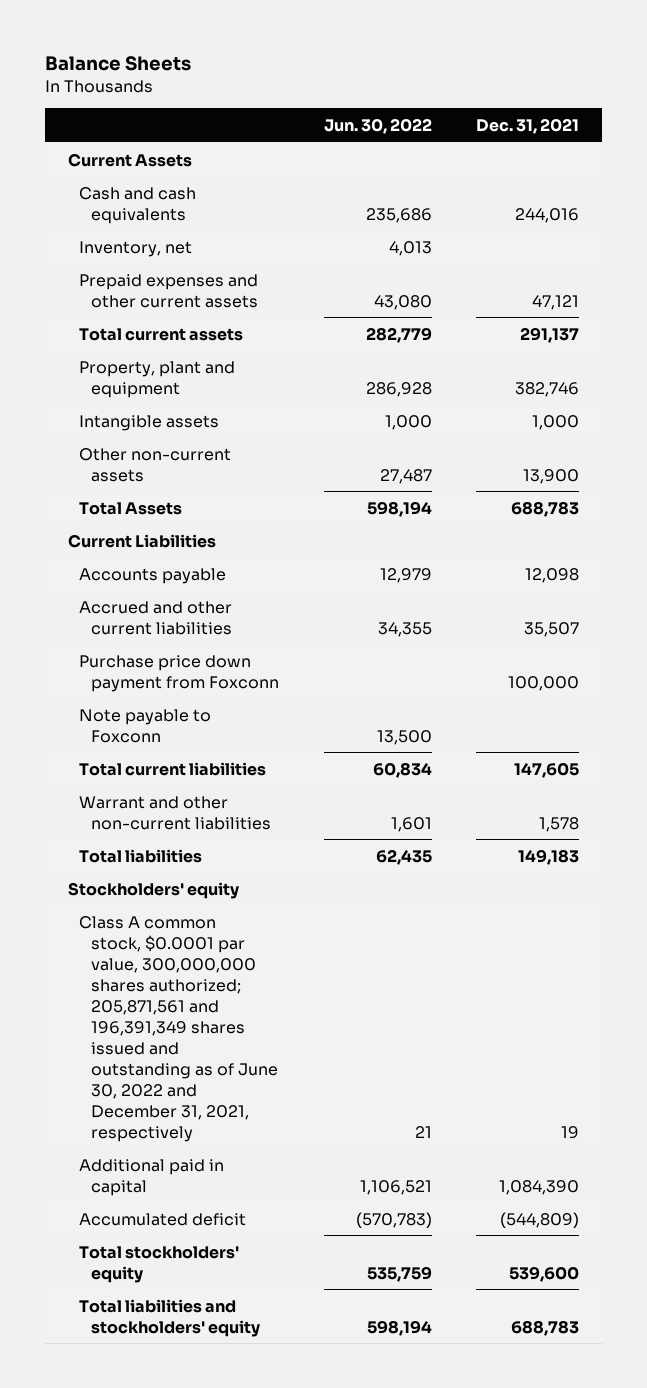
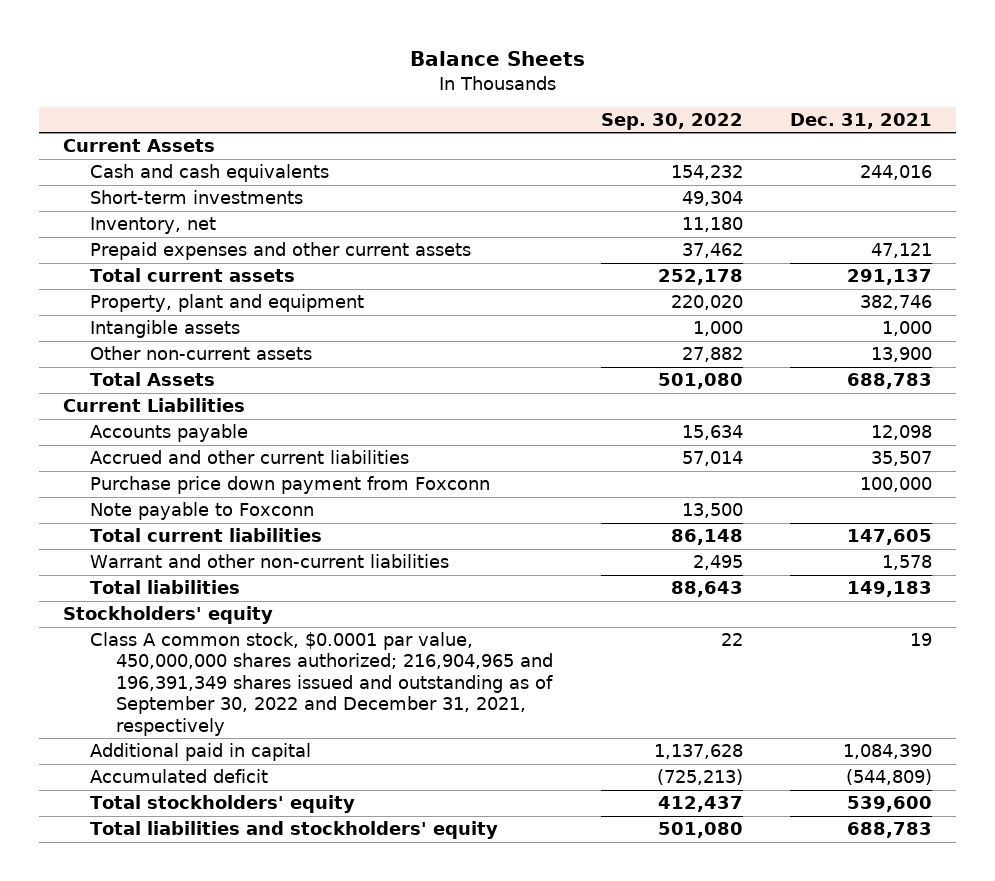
- | Jun. 30, 2022 | Dec. 31, 2021
+ | Sep. 30, 2022 | Dec. 31, 2021
+ Short-term investments | 49,304 |
- Class A common stock, $0.0001 par value, 300,000,000 shares authorized; 205,871,561 and 196,391,349 shares issued and outstanding as of June 30, 2022 and December 31, 2021, respectively | 21 | 19
+ Class A common stock, $0.0001 par value, 450,000,000 shares authorized; 216,904,965 and 196,391,349 shares issued and outstanding as of September 30, 2022 and December 31, 2021, respectively | 22 | 19

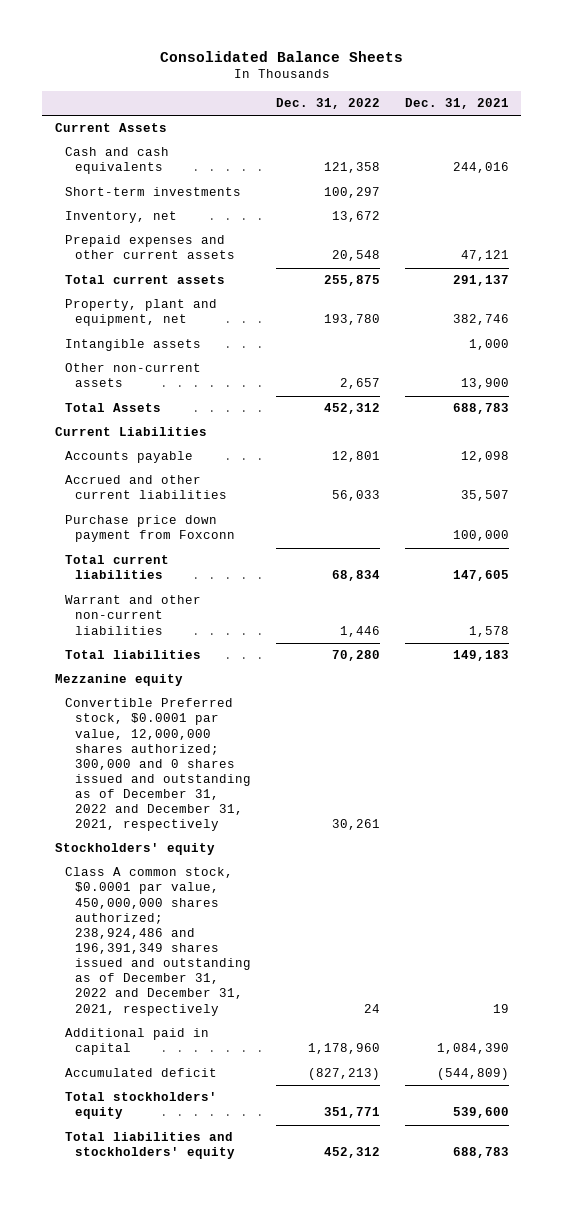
- Balance Sheets
+ Consolidated Balance Sheets
- | Sep. 30, 2022 | Dec. 31, 2021
+ | Dec. 31, 2022 | Dec. 31, 2021
- Property, plant and equipment | 220,020 | 382,746
+ Property, plant and equipment, net | 193,780 | 382,746
- Note payable to Foxconn | 13,500 |
+ Mezzanine equity
+ Convertible Preferred stock, $0.0001 par value, 12,000,000 shares authorized; 300,000 and 0 shares issued and outstanding as of December 31, 2022 and December 31, 2021, respectively | 30,261 |
- Class A common stock, $0.0001 par value, 450,000,000 shares authorized; 216,904,965 and 196,391,349 shares issued and outstanding as of September 30, 2022 and December 31, 2021, respectively | 22 | 19
+ Class A common stock, $0.0001 par value, 450,000,000 shares authorized; 238,924,486 and 196,391,349 shares issued and outstanding as of December 31, 2022 and December 31, 2021, respectively | 24 | 19

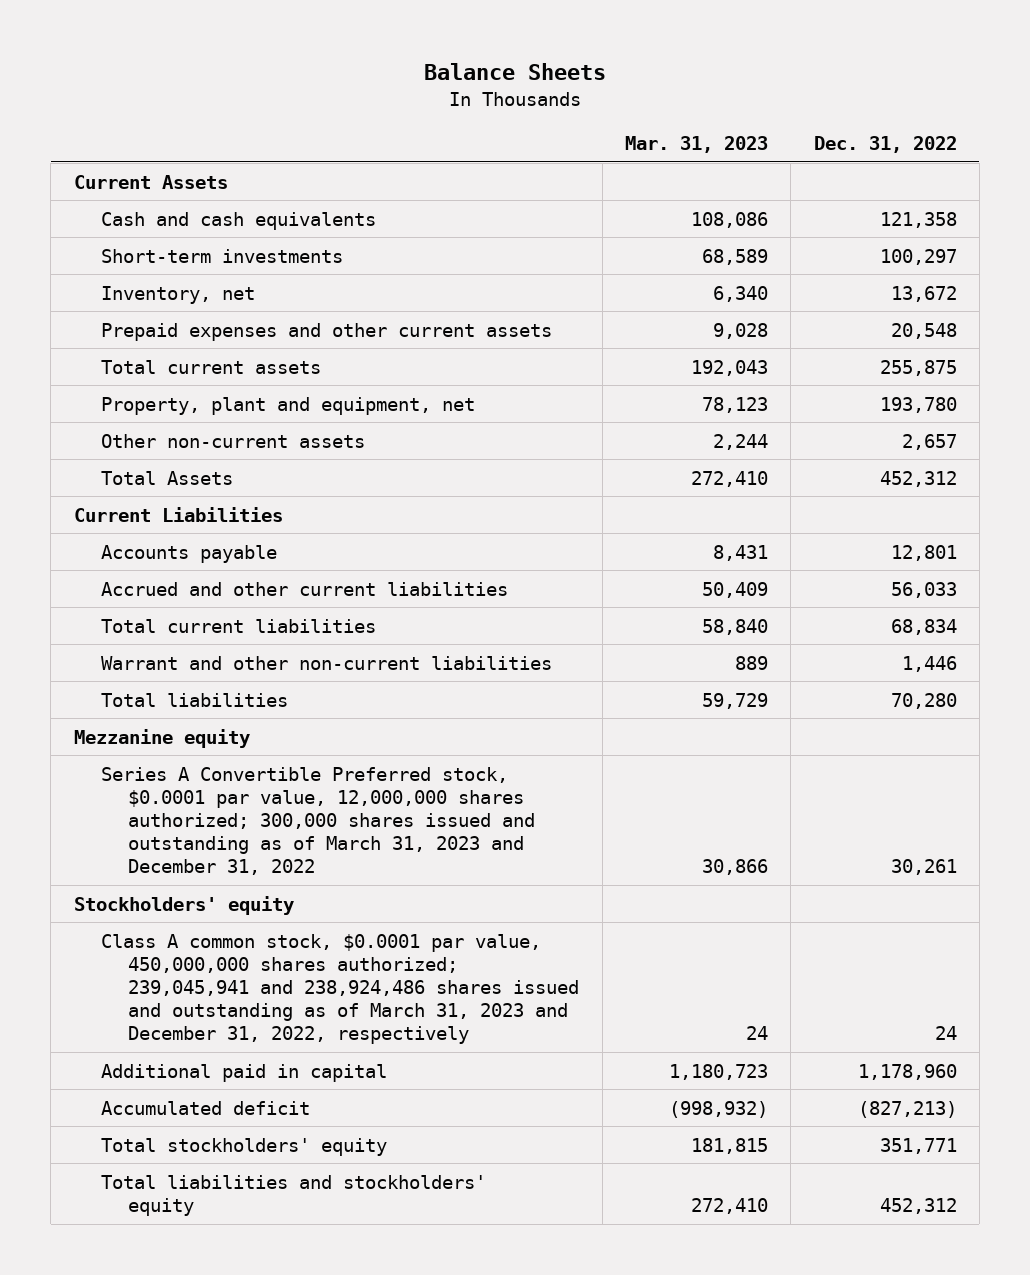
- Consolidated Balance Sheets
+ Balance Sheets
- | Dec. 31, 2022 | Dec. 31, 2021
+ | Mar. 31, 2023 | Dec. 31, 2022
- Intangible assets | | 1,000
- Purchase price down payment from Foxconn | | 100,000
- Convertible Preferred stock, $0.0001 par value, 12,000,000 shares authorized; 300,000 and 0 shares issued and outstanding as of December 31, 2022 and December 31, 2021, respectively | 30,261 |
+ Series A Convertible Preferred stock, $0.0001 par value, 12,000,000 shares authorized; 300,000 shares issued and outstanding as of March 31, 2023 and December 31, 2022 | 30,866 | 30,261
- Class A common stock, $0.0001 par value, 450,000,000 shares authorized; 238,924,486 and 196,391,349 shares issued and outstanding as of December 31, 2022 and December 31, 2021, respectively | 24 | 19
+ Class A common stock, $0.0001 par value, 450,000,000 shares authorized; 239,045,941 and 238,924,486 shares issued and outstanding as of March 31, 2023 and December 31, 2022, respectively | 24 | 24

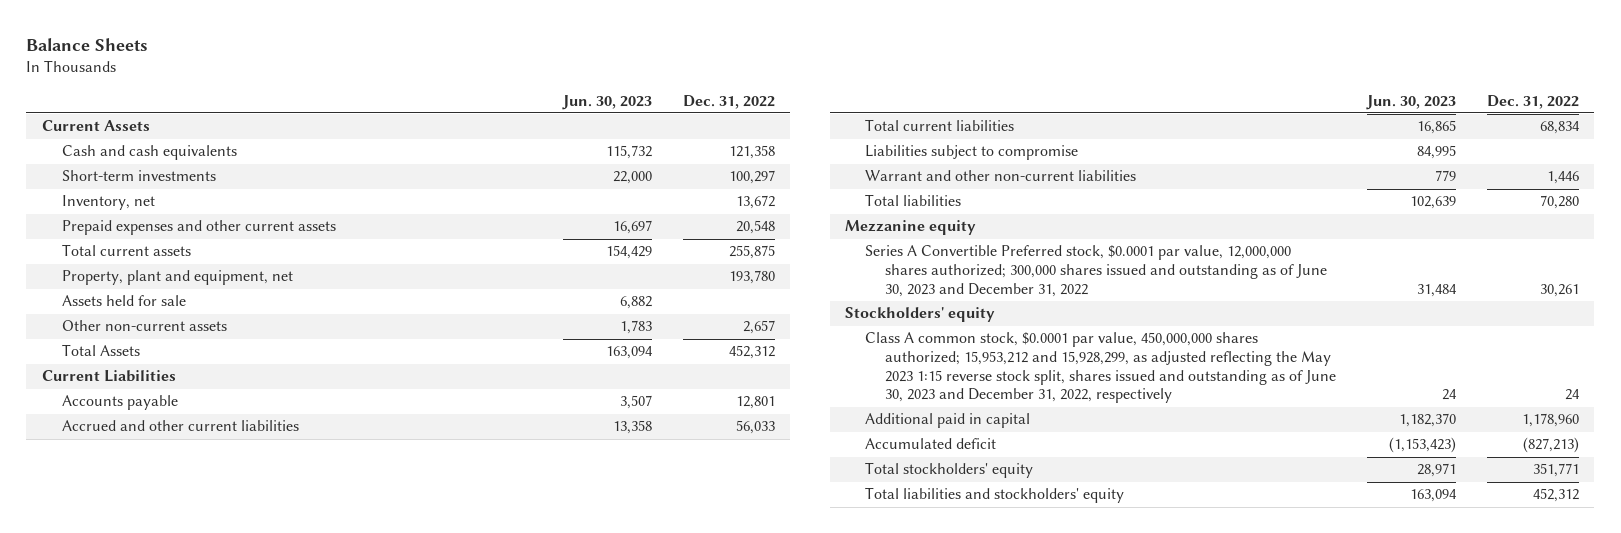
- | Mar. 31, 2023 | Dec. 31, 2022
+ | Jun. 30, 2023 | Dec. 31, 2022
+ Assets held for sale | 6,882 |
+ Liabilities subject to compromise | 84,995 |
- Series A Convertible Preferred stock, $0.0001 par value, 12,000,000 shares authorized; 300,000 shares issued and outstanding as of March 31, 2023 and December 31, 2022 | 30,866 | 30,261
+ Series A Convertible Preferred stock, $0.0001 par value, 12,000,000 shares authorized; 300,000 shares issued and outstanding as of June 30, 2023 and December 31, 2022 | 31,484 | 30,261
- Class A common stock, $0.0001 par value, 450,000,000 shares authorized; 239,045,941 and 238,924,486 shares issued and outstanding as of March 31, 2023 and December 31, 2022, respectively | 24 | 24
+ Class A common stock, $0.0001 par value, 450,000,000 shares authorized; 15,953,212 and 15,928,299, as adjusted reflecting the May 2023 1:15 reverse stock split, shares issued and outstanding as of June 30, 2023 and December 31, 2022, respectively | 24 | 24

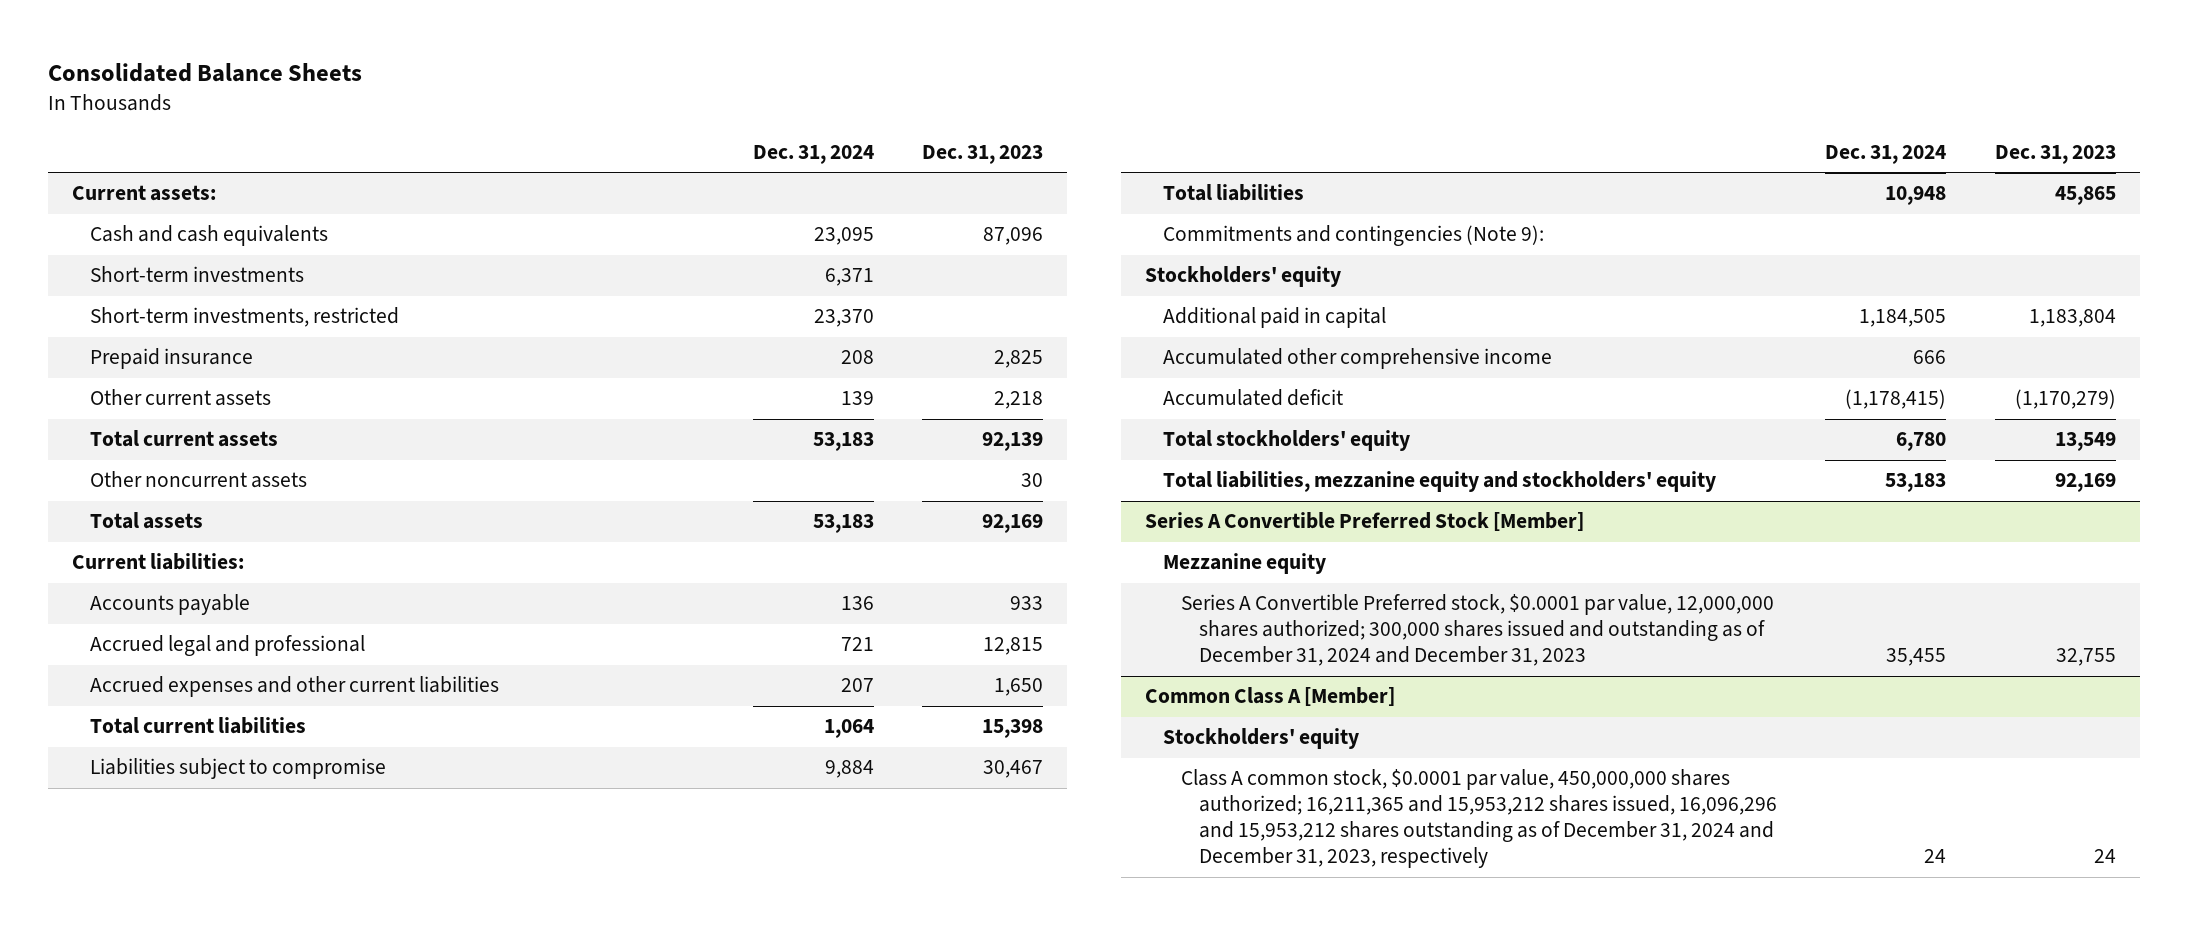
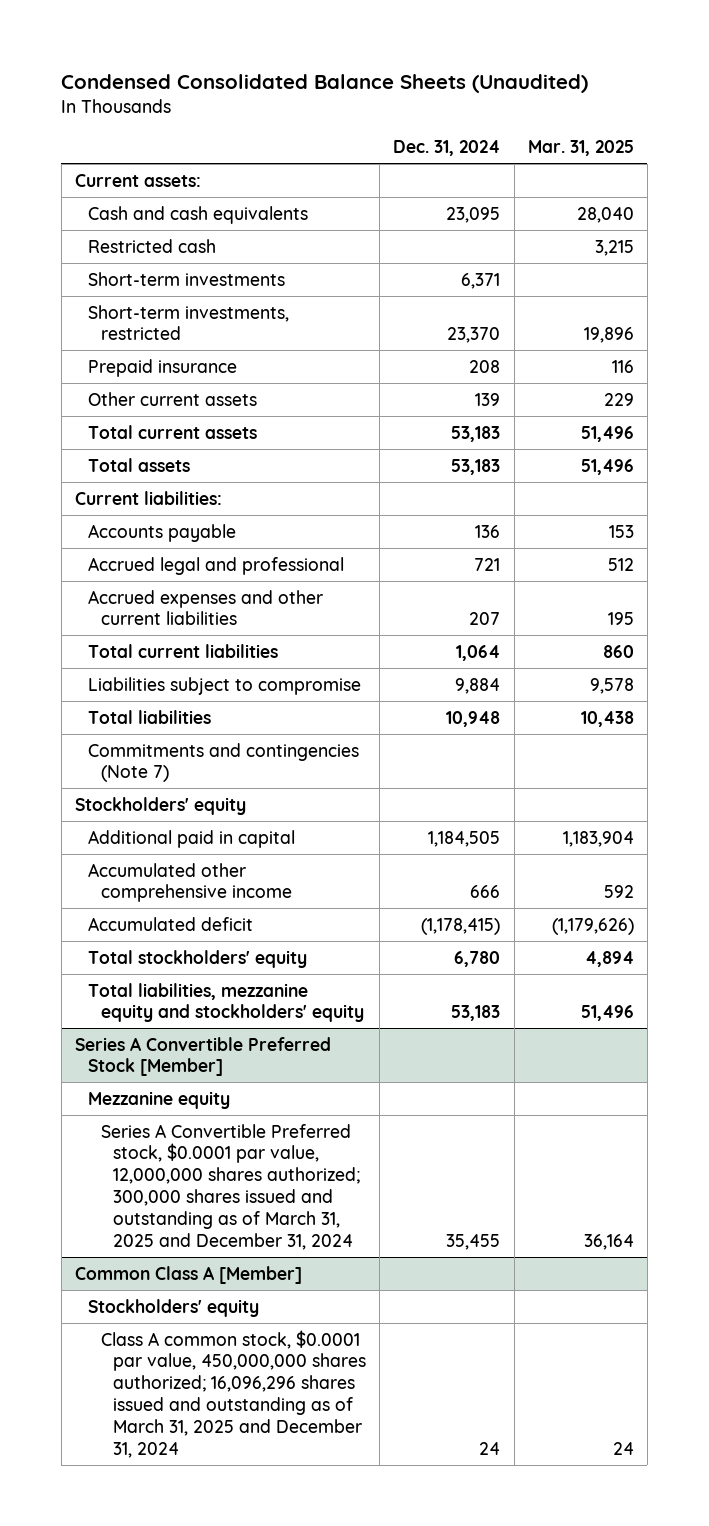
- Consolidated Balance Sheets
+ Condensed Consolidated Balance Sheets (Unaudited)
- | Dec. 31, 2024 | Dec. 31, 2023
+ | Dec. 31, 2024 | Mar. 31, 2025
+ Restricted cash | | 3,215
- Other noncurrent assets | | 30
- Commitments and contingencies (Note 9):
+ Commitments and contingencies (Note 7)
@ Series A Convertible Preferred Stock [Member]
- Series A Convertible Preferred stock, $0.0001 par value, 12,000,000 shares authorized; 300,000 shares issued and outstanding as of December 31, 2024 and December 31, 2023 | 35,455 | 32,755
+ Series A Convertible Preferred stock, $0.0001 par value, 12,000,000 shares authorized; 300,000 shares issued and outstanding as of March 31, 2025 and December 31, 2024 | 35,455 | 36,164
@ Common Class A [Member]
- Class A common stock, $0.0001 par value, 450,000,000 shares authorized; 16,211,365 and 15,953,212 shares issued, 16,096,296 and 15,953,212 shares outstanding as of December 31, 2024 and December 31, 2023, respectively | 24 | 24
+ Class A common stock, $0.0001 par value, 450,000,000 shares authorized; 16,096,296 shares issued and outstanding as of March 31, 2025 and December 31, 2024 | 24 | 24

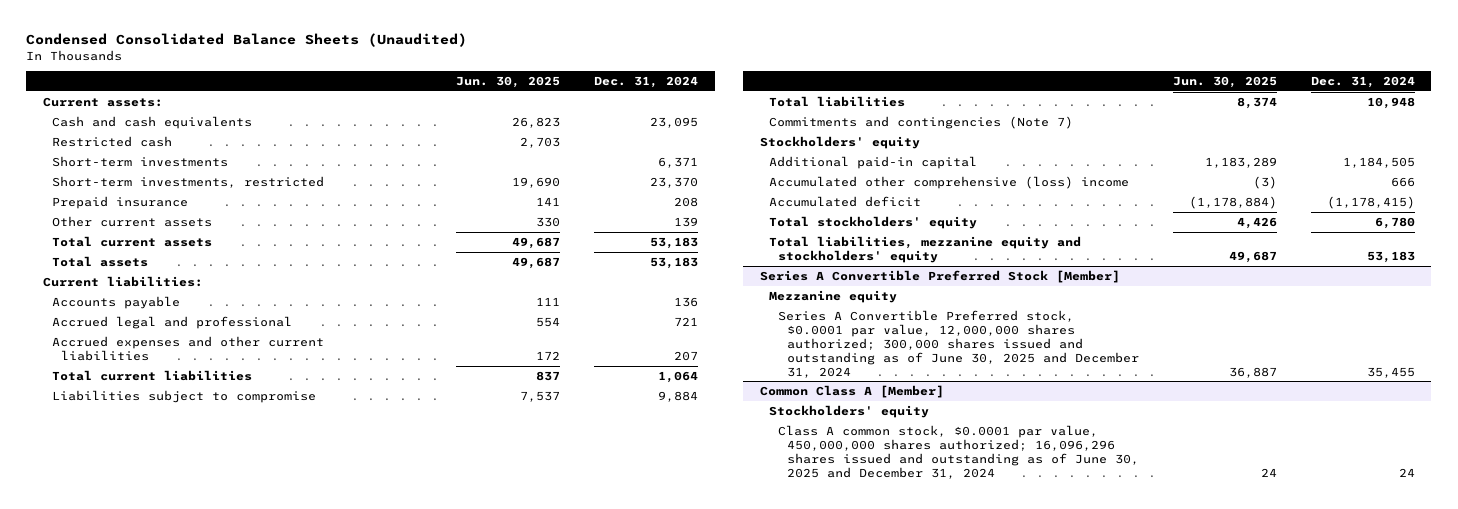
- | Dec. 31, 2024 | Mar. 31, 2025
+ | Jun. 30, 2025 | Dec. 31, 2024
- Additional paid in capital | 1,184,505 | 1,183,904
- Accumulated other comprehensive income | 666 | 592
+ Additional paid-in capital | 1,183,289 | 1,184,505
+ Accumulated other comprehensive (loss) income | (3) | 666
@ Series A Convertible Preferred Stock [Member]
- Series A Convertible Preferred stock, $0.0001 par value, 12,000,000 shares authorized; 300,000 shares issued and outstanding as of March 31, 2025 and December 31, 2024 | 35,455 | 36,164
+ Series A Convertible Preferred stock, $0.0001 par value, 12,000,000 shares authorized; 300,000 shares issued and outstanding as of June 30, 2025 and December 31, 2024 | 36,887 | 35,455
@ Common Class A [Member]
- Class A common stock, $0.0001 par value, 450,000,000 shares authorized; 16,096,296 shares issued and outstanding as of March 31, 2025 and December 31, 2024 | 24 | 24
+ Class A common stock, $0.0001 par value, 450,000,000 shares authorized; 16,096,296 shares issued and outstanding as of June 30, 2025 and December 31, 2024 | 24 | 24

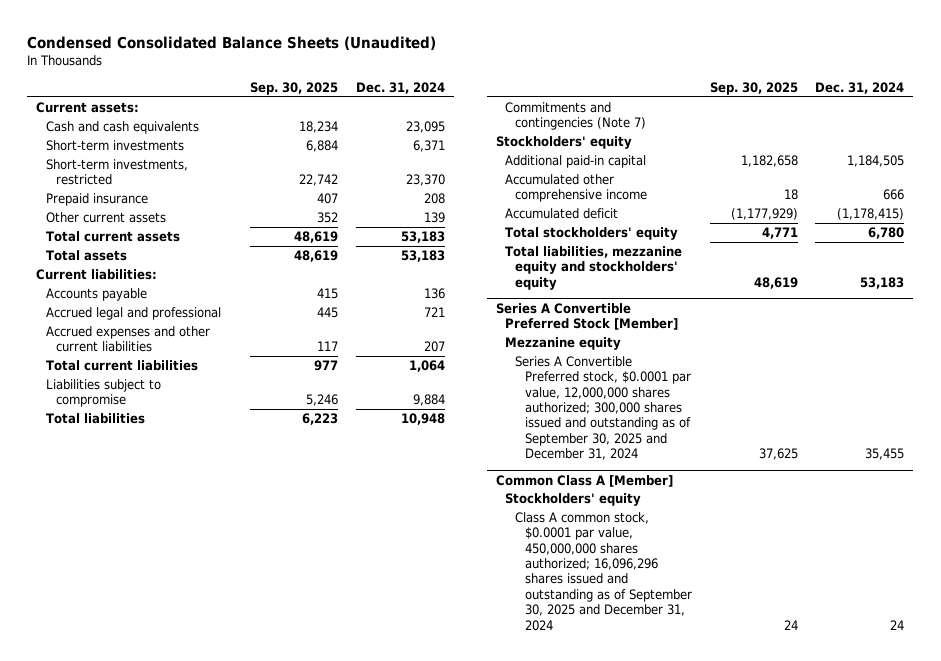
- | Jun. 30, 2025 | Dec. 31, 2024
+ | Sep. 30, 2025 | Dec. 31, 2024
- Restricted cash | 2,703 |
- Accumulated other comprehensive (loss) income | (3) | 666
+ Accumulated other comprehensive income | 18 | 666
@ Series A Convertible Preferred Stock [Member]
- Series A Convertible Preferred stock, $0.0001 par value, 12,000,000 shares authorized; 300,000 shares issued and outstanding as of June 30, 2025 and December 31, 2024 | 36,887 | 35,455
+ Series A Convertible Preferred stock, $0.0001 par value, 12,000,000 shares authorized; 300,000 shares issued and outstanding as of September 30, 2025 and December 31, 2024 | 37,625 | 35,455
@ Common Class A [Member]
- Class A common stock, $0.0001 par value, 450,000,000 shares authorized; 16,096,296 shares issued and outstanding as of June 30, 2025 and December 31, 2024 | 24 | 24
+ Class A common stock, $0.0001 par value, 450,000,000 shares authorized; 16,096,296 shares issued and outstanding as of September 30, 2025 and December 31, 2024 | 24 | 24

